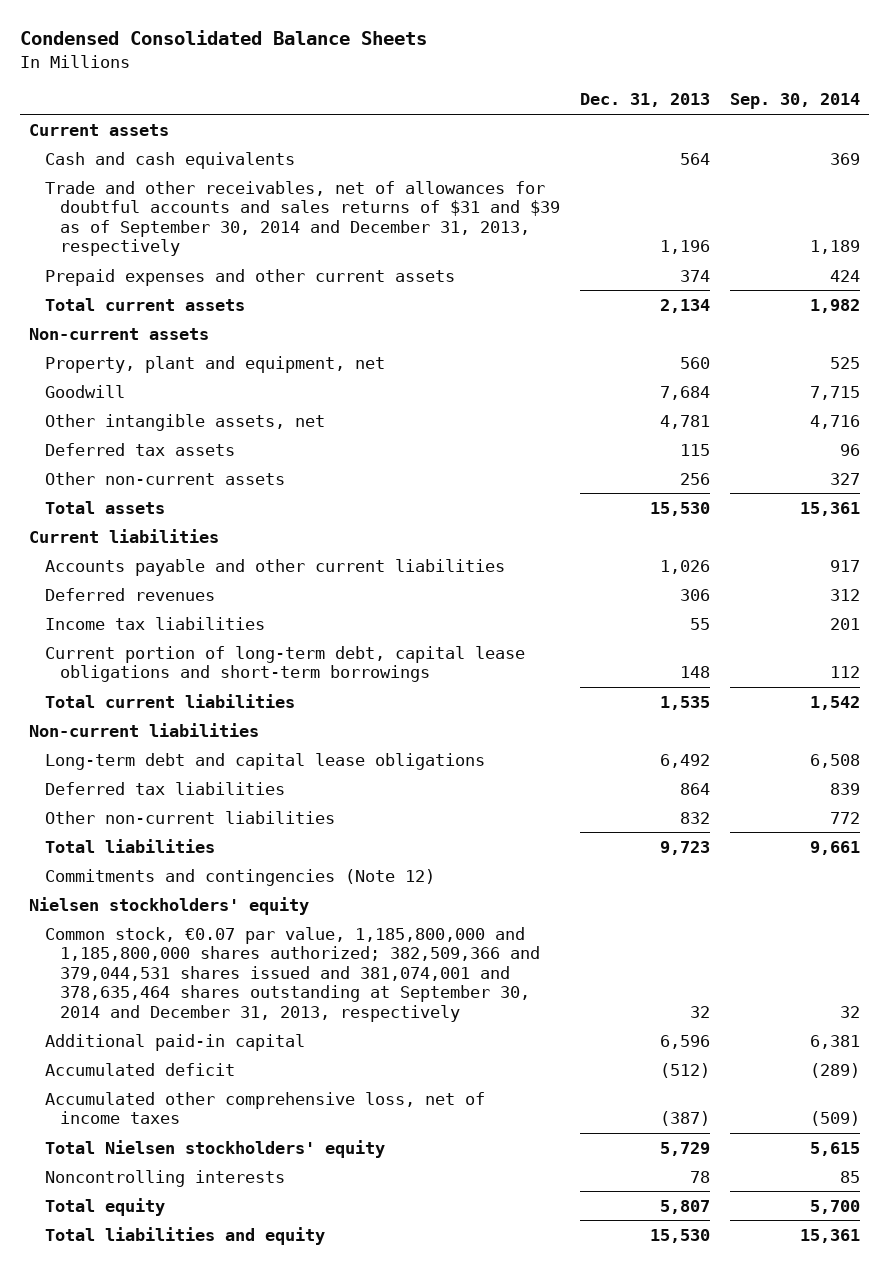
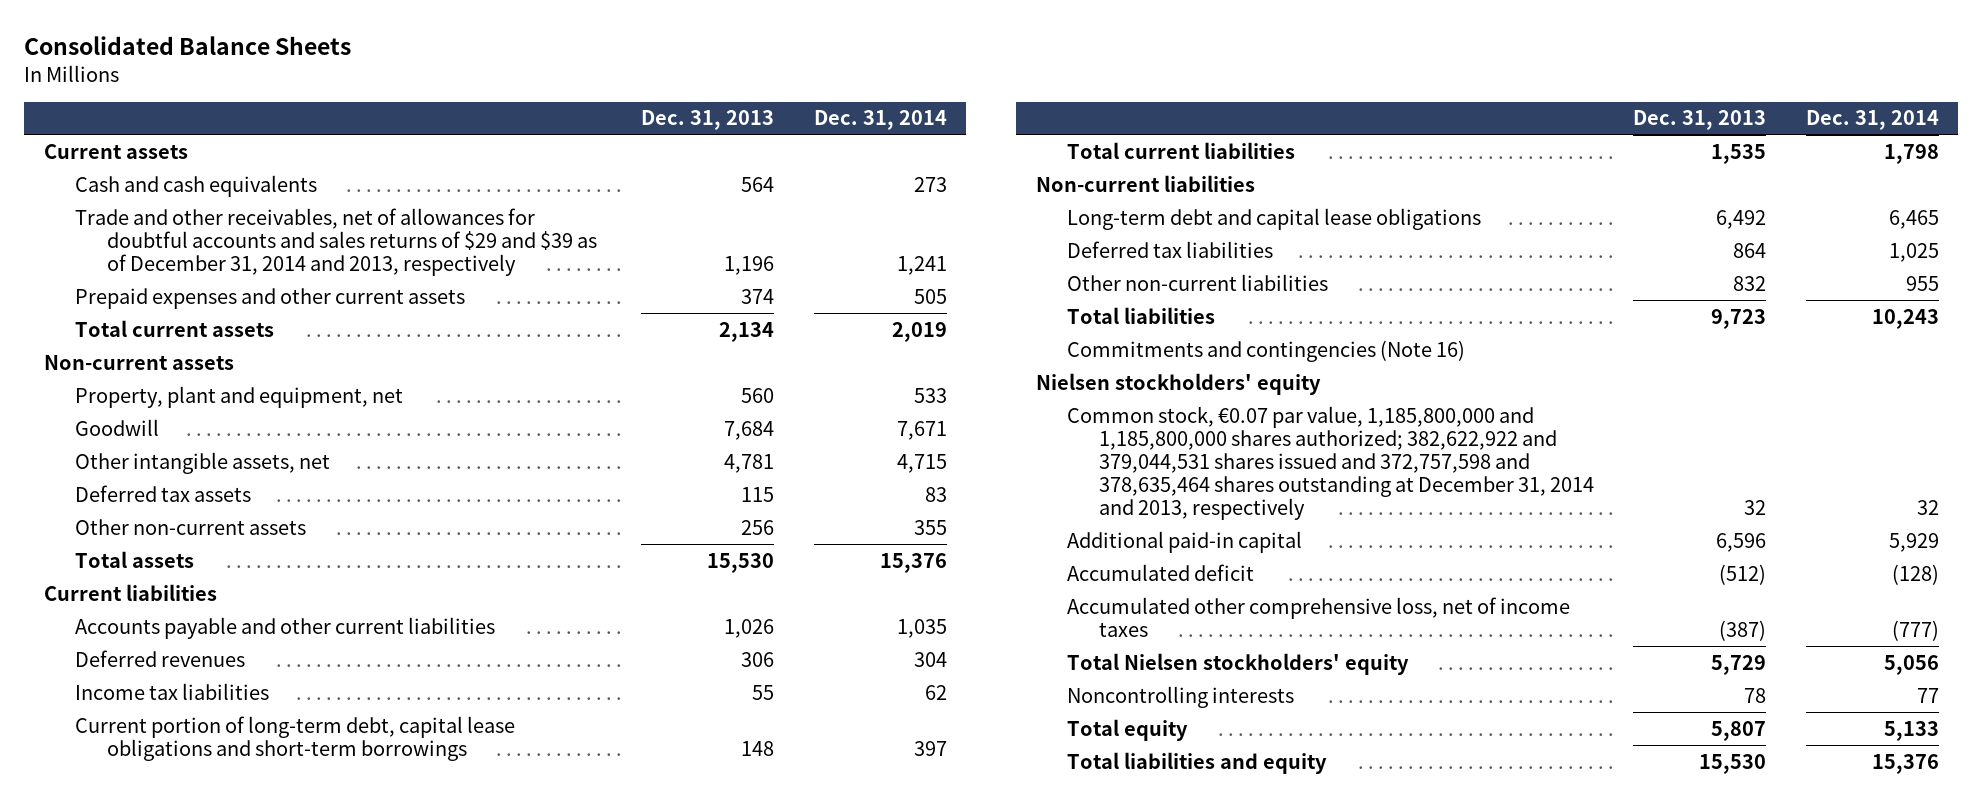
- Condensed Consolidated Balance Sheets
+ Consolidated Balance Sheets
- | Dec. 31, 2013 | Sep. 30, 2014
+ | Dec. 31, 2013 | Dec. 31, 2014
- Trade and other receivables, net of allowances for doubtful accounts and sales returns of $31 and $39 as of September 30, 2014 and December 31, 2013, respectively | 1,196 | 1,189
+ Trade and other receivables, net of allowances for doubtful accounts and sales returns of $29 and $39 as of December 31, 2014 and 2013, respectively | 1,196 | 1,241
- Commitments and contingencies (Note 12)
+ Commitments and contingencies (Note 16)
- Common stock, €0.07 par value, 1,185,800,000 and 1,185,800,000 shares authorized; 382,509,366 and 379,044,531 shares issued and 381,074,001 and 378,635,464 shares outstanding at September 30, 2014 and December 31, 2013, respectively | 32 | 32
+ Common stock, €0.07 par value, 1,185,800,000 and 1,185,800,000 shares authorized; 382,622,922 and 379,044,531 shares issued and 372,757,598 and 378,635,464 shares outstanding at December 31, 2014 and 2013, respectively | 32 | 32

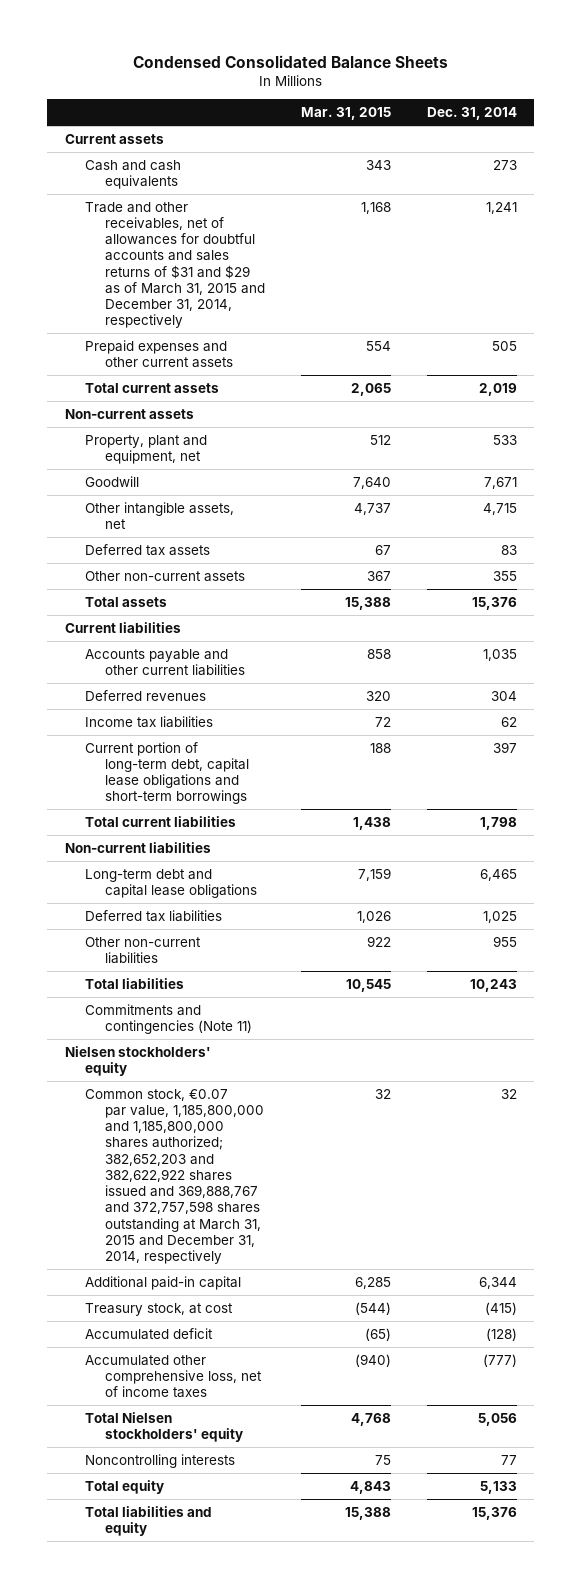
- Consolidated Balance Sheets
+ Condensed Consolidated Balance Sheets
- | Dec. 31, 2013 | Dec. 31, 2014
+ | Mar. 31, 2015 | Dec. 31, 2014
- Trade and other receivables, net of allowances for doubtful accounts and sales returns of $29 and $39 as of December 31, 2014 and 2013, respectively | 1,196 | 1,241
+ Trade and other receivables, net of allowances for doubtful accounts and sales returns of $31 and $29 as of March 31, 2015 and December 31, 2014, respectively | 1,168 | 1,241
- Commitments and contingencies (Note 16)
+ Commitments and contingencies (Note 11)
- Common stock, €0.07 par value, 1,185,800,000 and 1,185,800,000 shares authorized; 382,622,922 and 379,044,531 shares issued and 372,757,598 and 378,635,464 shares outstanding at December 31, 2014 and 2013, respectively | 32 | 32
- Additional paid-in capital | 6,596 | 5,929
+ Common stock, €0.07 par value, 1,185,800,000 and 1,185,800,000 shares authorized; 382,652,203 and 382,622,922 shares issued and 369,888,767 and 372,757,598 shares outstanding at March 31, 2015 and December 31, 2014, respectively | 32 | 32
+ Additional paid-in capital | 6,285 | 6,344
+ Treasury stock, at cost | (544) | (415)

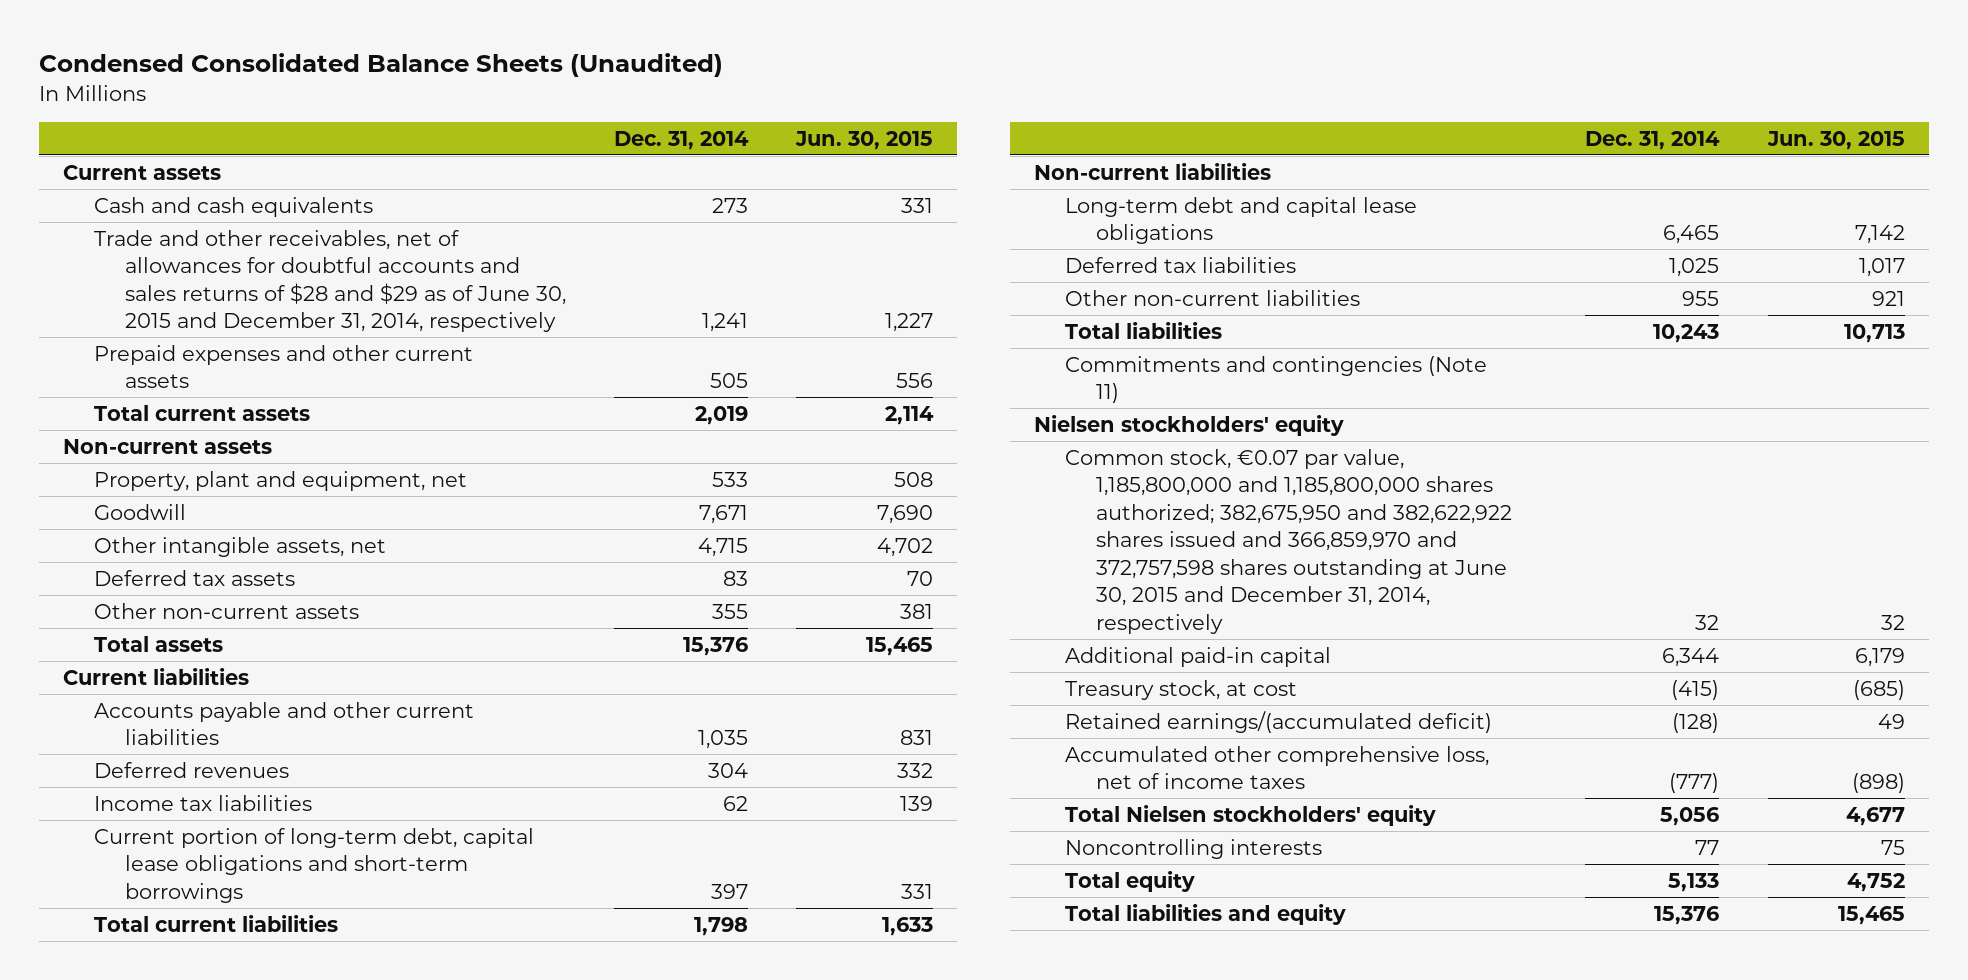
- Condensed Consolidated Balance Sheets
+ Condensed Consolidated Balance Sheets (Unaudited)
- | Mar. 31, 2015 | Dec. 31, 2014
+ | Dec. 31, 2014 | Jun. 30, 2015
- Trade and other receivables, net of allowances for doubtful accounts and sales returns of $31 and $29 as of March 31, 2015 and December 31, 2014, respectively | 1,168 | 1,241
+ Trade and other receivables, net of allowances for doubtful accounts and sales returns of $28 and $29 as of June 30, 2015 and December 31, 2014, respectively | 1,241 | 1,227
- Common stock, €0.07 par value, 1,185,800,000 and 1,185,800,000 shares authorized; 382,652,203 and 382,622,922 shares issued and 369,888,767 and 372,757,598 shares outstanding at March 31, 2015 and December 31, 2014, respectively | 32 | 32
+ Common stock, €0.07 par value, 1,185,800,000 and 1,185,800,000 shares authorized; 382,675,950 and 382,622,922 shares issued and 366,859,970 and 372,757,598 shares outstanding at June 30, 2015 and December 31, 2014, respectively | 32 | 32
- Accumulated deficit | (65) | (128)
+ Retained earnings/(accumulated deficit) | (128) | 49

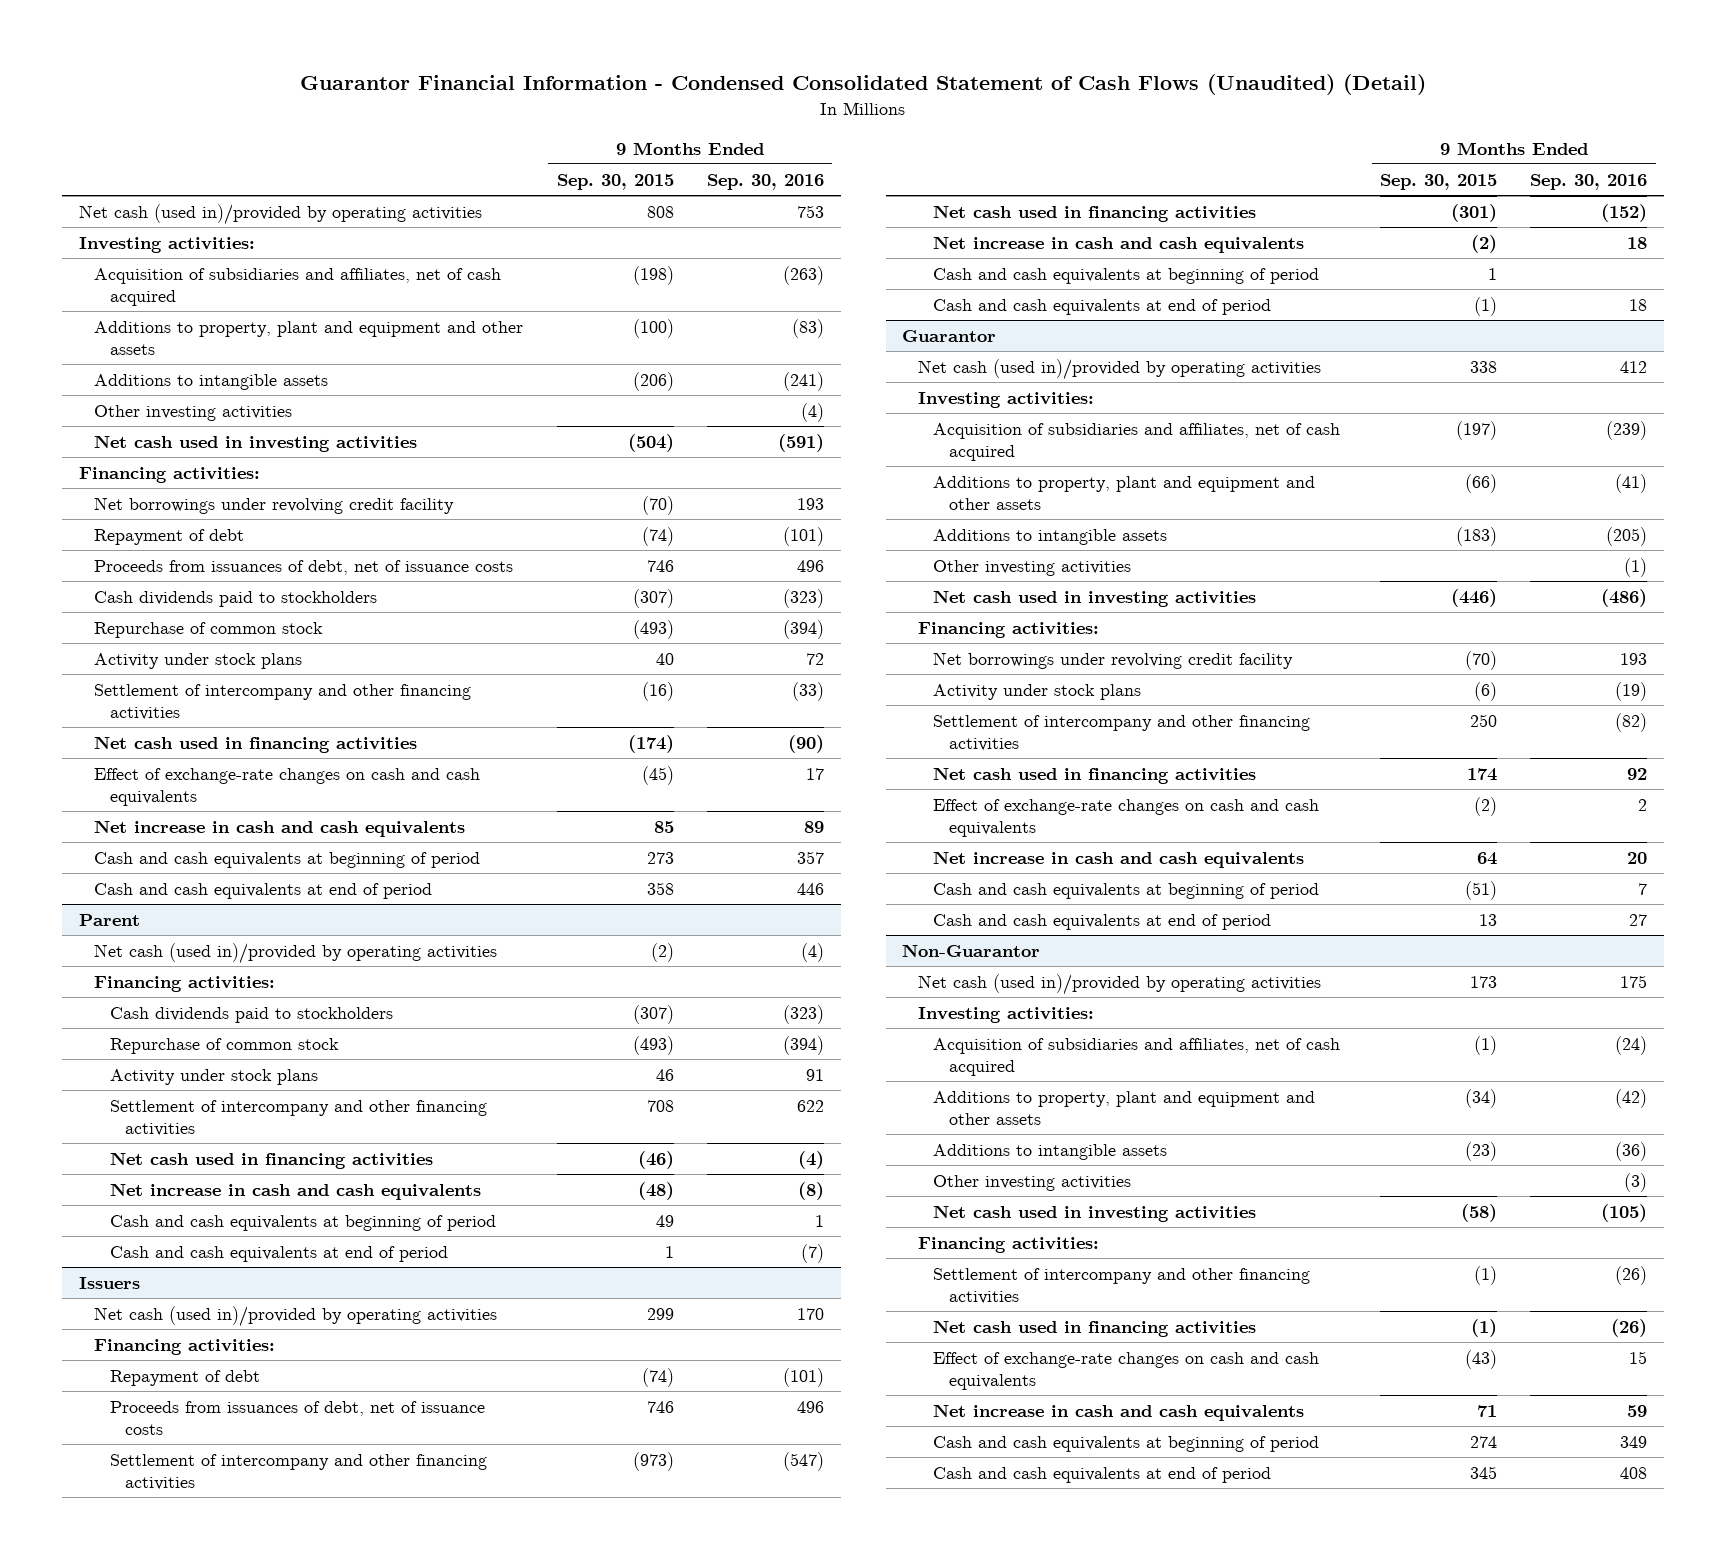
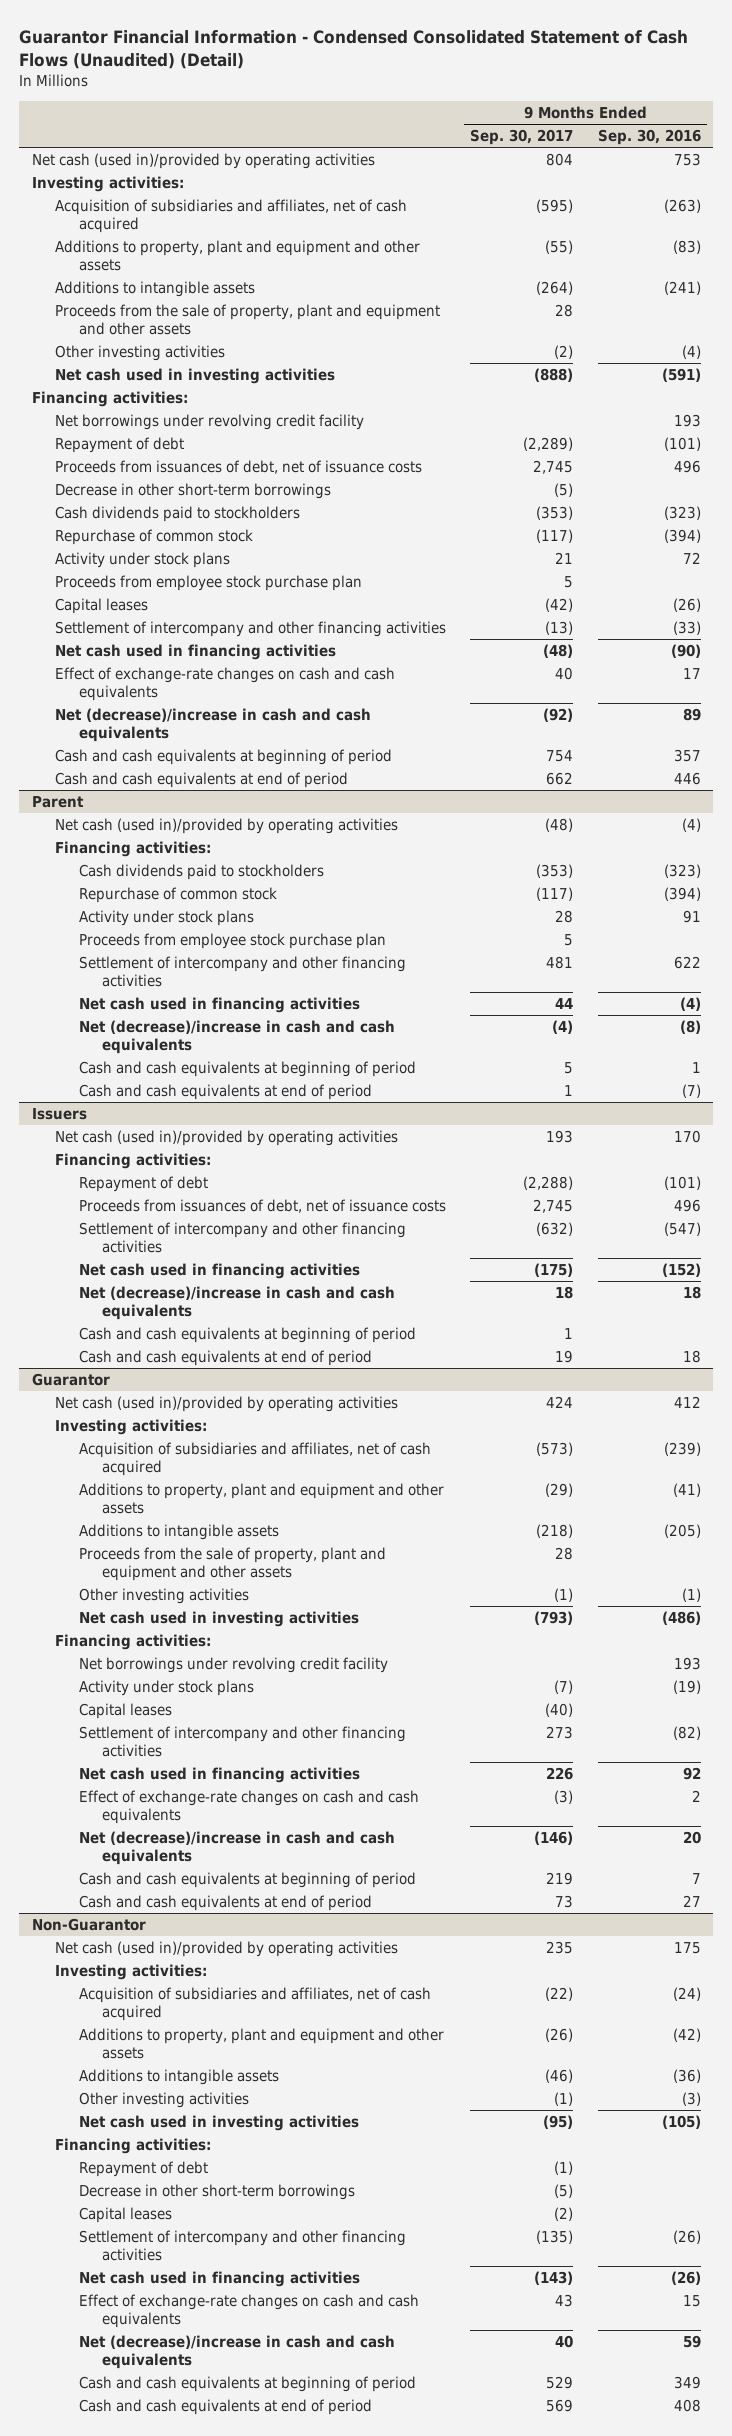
- | 9 Months Ended Sep. 30, 2015 | 9 Months Ended Sep. 30, 2016
+ | 9 Months Ended Sep. 30, 2017 | 9 Months Ended Sep. 30, 2016
+ Proceeds from the sale of property, plant and equipment and other assets | 28 |
+ Decrease in other short-term borrowings | (5) |
+ Proceeds from employee stock purchase plan | 5 |
+ Capital leases | (42) | (26)
- Net increase in cash and cash equivalents | 85 | 89
+ Net (decrease)/increase in cash and cash equivalents | (92) | 89
@ Parent
+ Proceeds from employee stock purchase plan | 5 |
- Net increase in cash and cash equivalents | (48) | (8)
+ Net (decrease)/increase in cash and cash equivalents | (4) | (8)
@ Issuers
- Net increase in cash and cash equivalents | (2) | 18
+ Net (decrease)/increase in cash and cash equivalents | 18 | 18
@ Guarantor
+ Proceeds from the sale of property, plant and equipment and other assets | 28 |
+ Capital leases | (40) |
- Net increase in cash and cash equivalents | 64 | 20
+ Net (decrease)/increase in cash and cash equivalents | (146) | 20
@ Non-Guarantor
+ Repayment of debt | (1) |
+ Decrease in other short-term borrowings | (5) |
+ Capital leases | (2) |
- Net increase in cash and cash equivalents | 71 | 59
+ Net (decrease)/increase in cash and cash equivalents | 40 | 59

